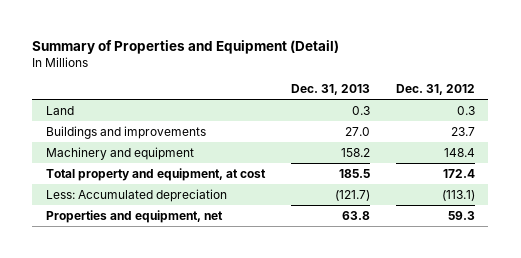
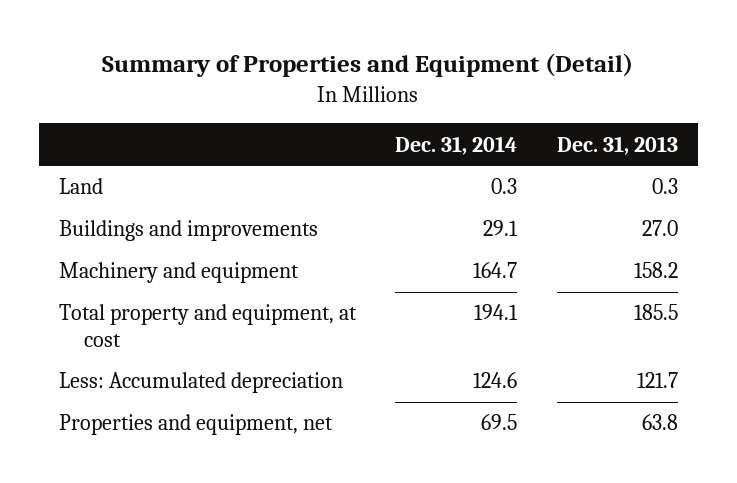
- | Dec. 31, 2013 | Dec. 31, 2012
+ | Dec. 31, 2014 | Dec. 31, 2013
- Less: Accumulated depreciation | (121.7) | (113.1)
+ Less: Accumulated depreciation | 124.6 | 121.7

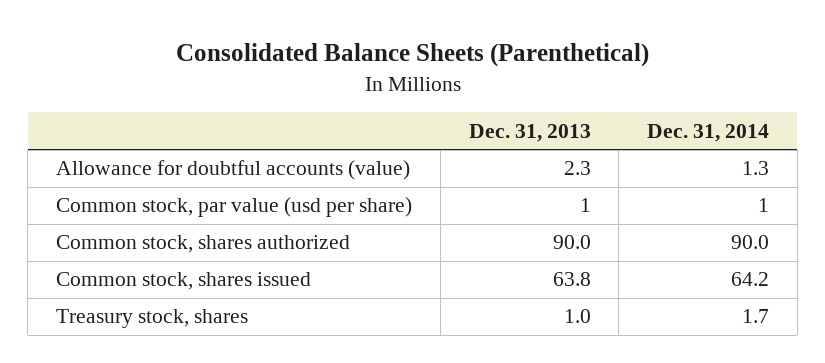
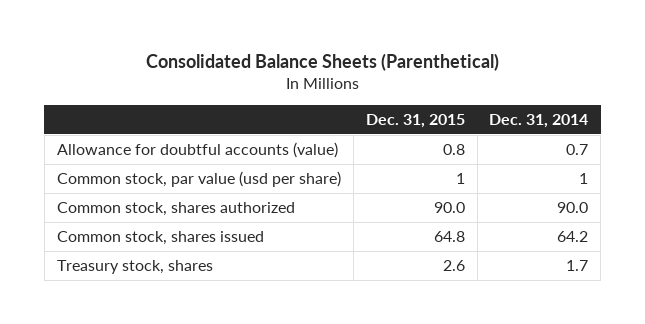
- | Dec. 31, 2013 | Dec. 31, 2014
+ | Dec. 31, 2015 | Dec. 31, 2014
- Allowance for doubtful accounts (value) | 2.3 | 1.3
+ Allowance for doubtful accounts (value) | 0.8 | 0.7

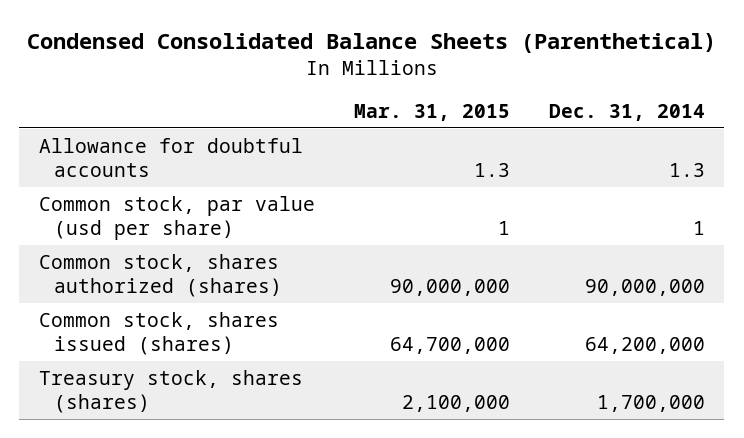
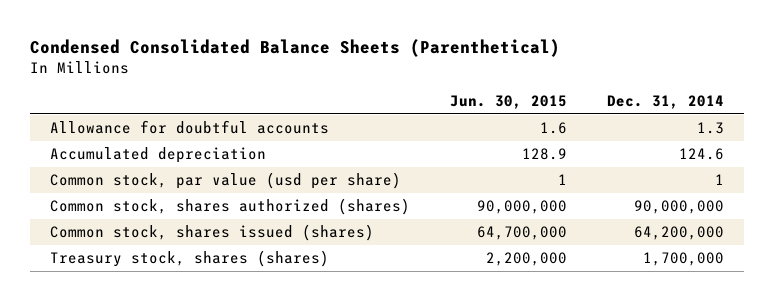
- | Mar. 31, 2015 | Dec. 31, 2014
+ | Jun. 30, 2015 | Dec. 31, 2014
+ Accumulated depreciation | 128.9 | 124.6

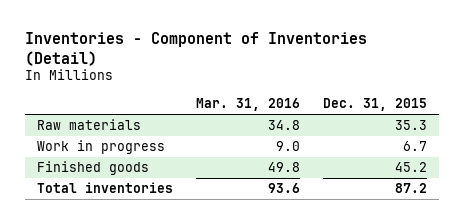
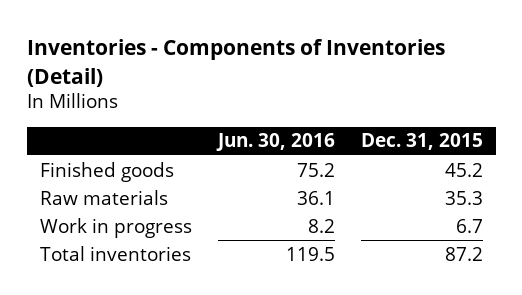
- Inventories - Component of Inventories (Detail)
+ Inventories - Components of Inventories (Detail)
- | Mar. 31, 2016 | Dec. 31, 2015
+ | Jun. 30, 2016 | Dec. 31, 2015
moved up: Finished goods | 75.2 | 45.2

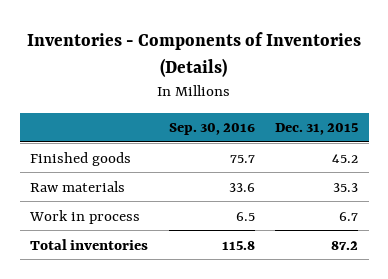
- Inventories - Components of Inventories (Detail)
+ Inventories - Components of Inventories (Details)
- | Jun. 30, 2016 | Dec. 31, 2015
+ | Sep. 30, 2016 | Dec. 31, 2015
- Work in progress | 8.2 | 6.7
+ Work in process | 6.5 | 6.7

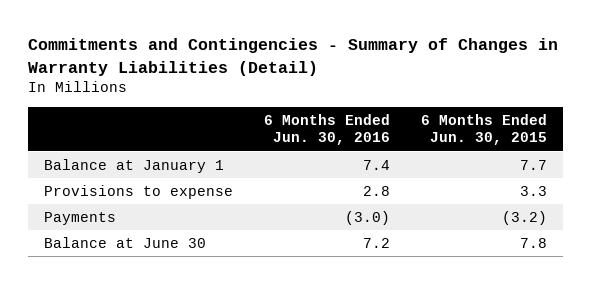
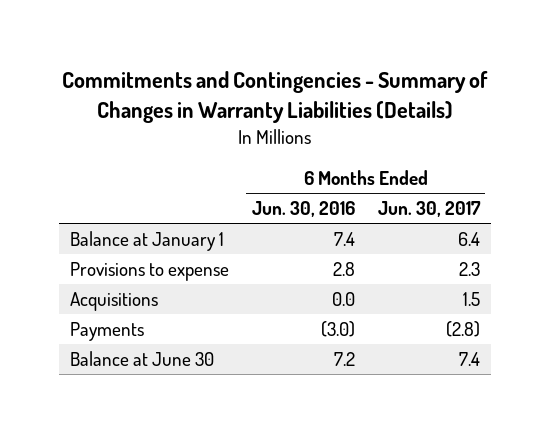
- Commitments and Contingencies - Summary of Changes in Warranty Liabilities (Detail)
+ Commitments and Contingencies - Summary of Changes in Warranty Liabilities (Details)
- | 6 Months Ended Jun. 30, 2016 | 6 Months Ended Jun. 30, 2015
+ | 6 Months Ended Jun. 30, 2016 | 6 Months Ended Jun. 30, 2017
+ Acquisitions | 0.0 | 1.5

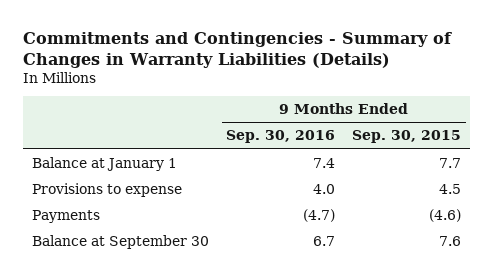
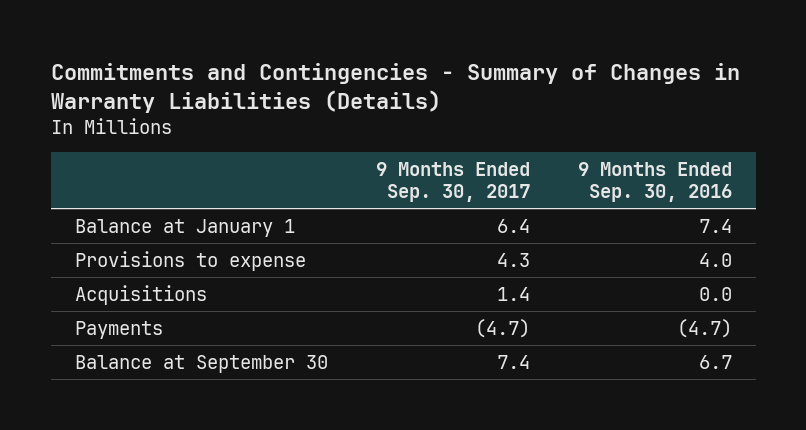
- | 9 Months Ended Sep. 30, 2016 | 9 Months Ended Sep. 30, 2015
+ | 9 Months Ended Sep. 30, 2017 | 9 Months Ended Sep. 30, 2016
+ Acquisitions | 1.4 | 0.0

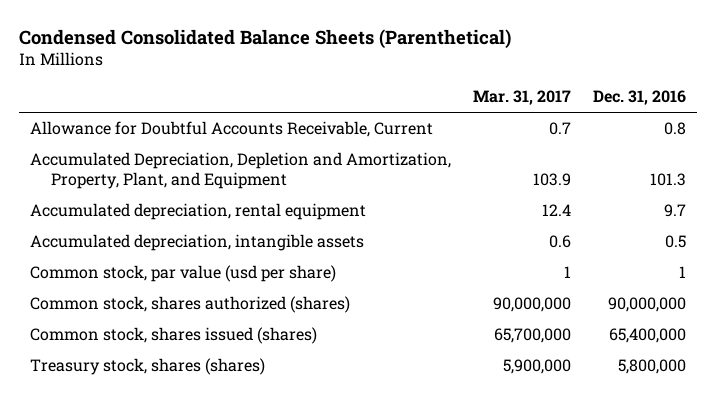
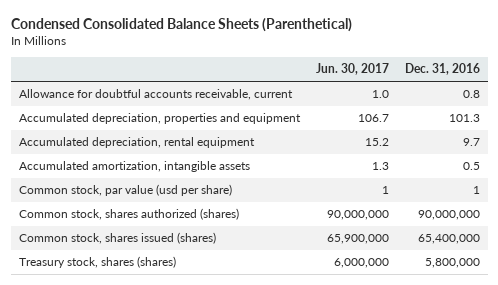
- | Mar. 31, 2017 | Dec. 31, 2016
+ | Jun. 30, 2017 | Dec. 31, 2016
- Allowance for Doubtful Accounts Receivable, Current | 0.7 | 0.8
- Accumulated Depreciation, Depletion and Amortization, Property, Plant, and Equipment | 103.9 | 101.3
+ Allowance for doubtful accounts receivable, current | 1.0 | 0.8
+ Accumulated depreciation, properties and equipment | 106.7 | 101.3
- Accumulated depreciation, intangible assets | 0.6 | 0.5
+ Accumulated amortization, intangible assets | 1.3 | 0.5

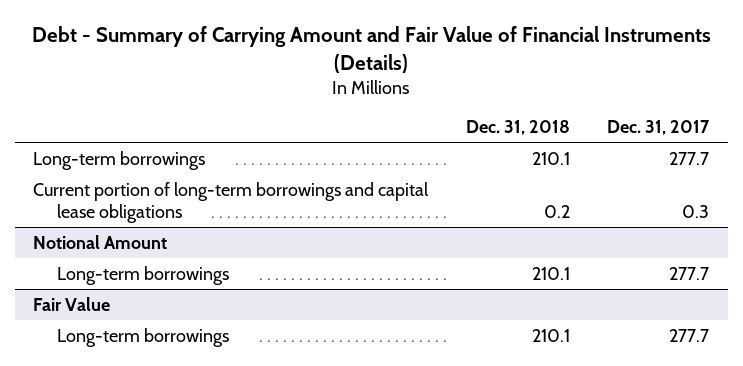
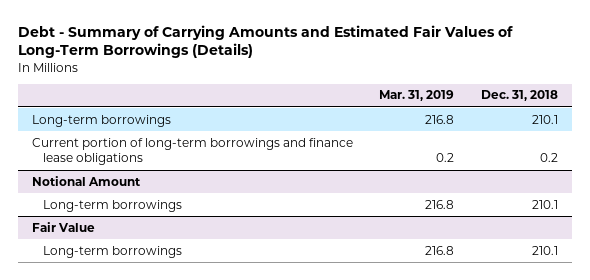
- Debt - Summary of Carrying Amount and Fair Value of Financial Instruments (Details)
+ Debt - Summary of Carrying Amounts and Estimated Fair Values of Long-Term Borrowings (Details)
- | Dec. 31, 2018 | Dec. 31, 2017
+ | Mar. 31, 2019 | Dec. 31, 2018
- Current portion of long-term borrowings and capital lease obligations | 0.2 | 0.3
+ Current portion of long-term borrowings and finance lease obligations | 0.2 | 0.2

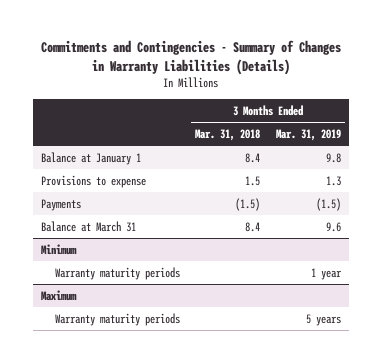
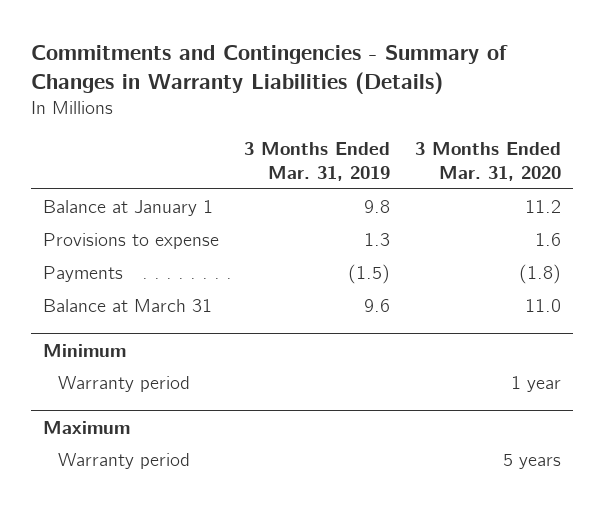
- | 3 Months Ended Mar. 31, 2018 | 3 Months Ended Mar. 31, 2019
+ | 3 Months Ended Mar. 31, 2019 | 3 Months Ended Mar. 31, 2020
@ Minimum
- Warranty maturity periods | | 1 year
+ Warranty period | | 1 year
@ Maximum
- Warranty maturity periods | | 5 years
+ Warranty period | | 5 years

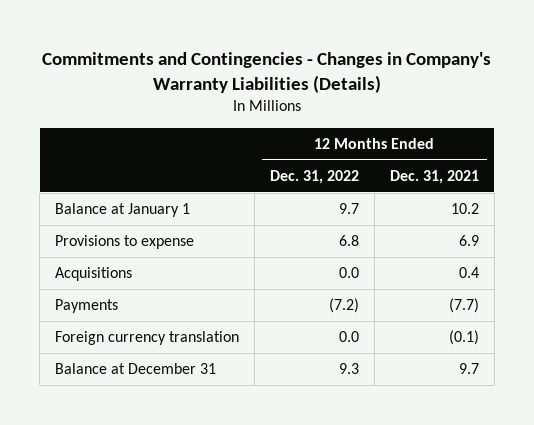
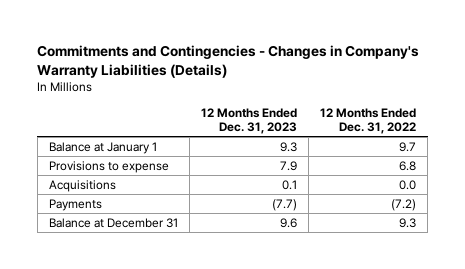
- | 12 Months Ended Dec. 31, 2022 | 12 Months Ended Dec. 31, 2021
+ | 12 Months Ended Dec. 31, 2023 | 12 Months Ended Dec. 31, 2022
- Foreign currency translation | 0.0 | (0.1)

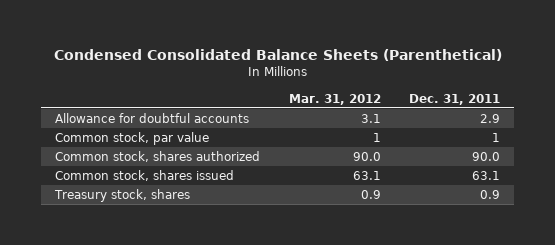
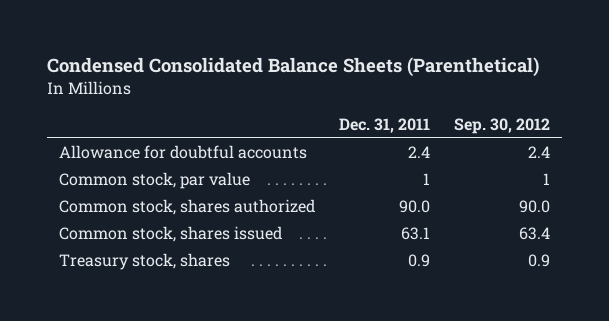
- | Mar. 31, 2012 | Dec. 31, 2011
+ | Dec. 31, 2011 | Sep. 30, 2012
- Allowance for doubtful accounts | 3.1 | 2.9
+ Allowance for doubtful accounts | 2.4 | 2.4

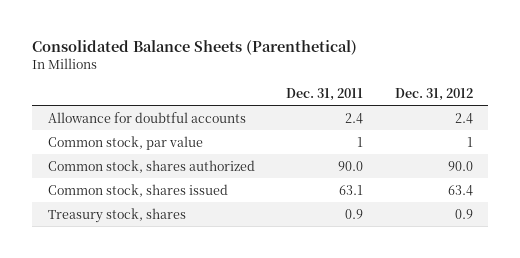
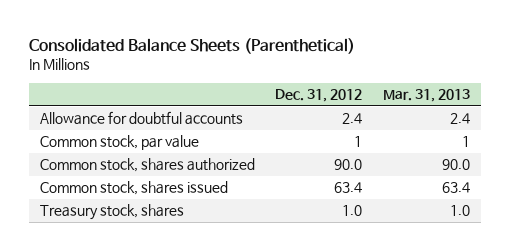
- | Dec. 31, 2011 | Dec. 31, 2012
+ | Dec. 31, 2012 | Mar. 31, 2013
- Treasury stock, shares | 0.9 | 0.9
+ Treasury stock, shares | 1.0 | 1.0

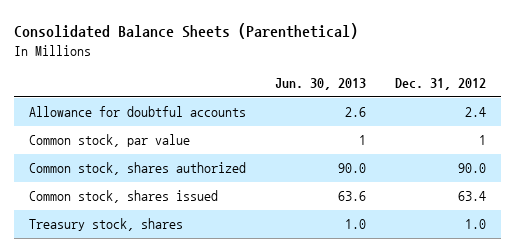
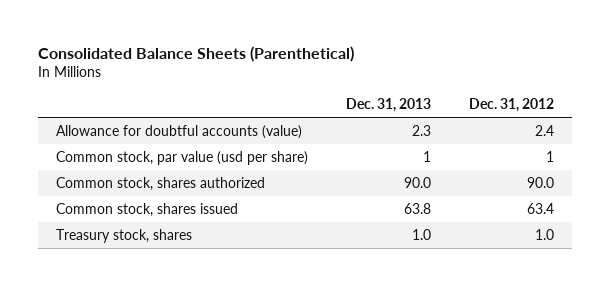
- | Jun. 30, 2013 | Dec. 31, 2012
+ | Dec. 31, 2013 | Dec. 31, 2012
- Allowance for doubtful accounts | 2.6 | 2.4
- Common stock, par value | 1 | 1
+ Allowance for doubtful accounts (value) | 2.3 | 2.4
+ Common stock, par value (usd per share) | 1 | 1

